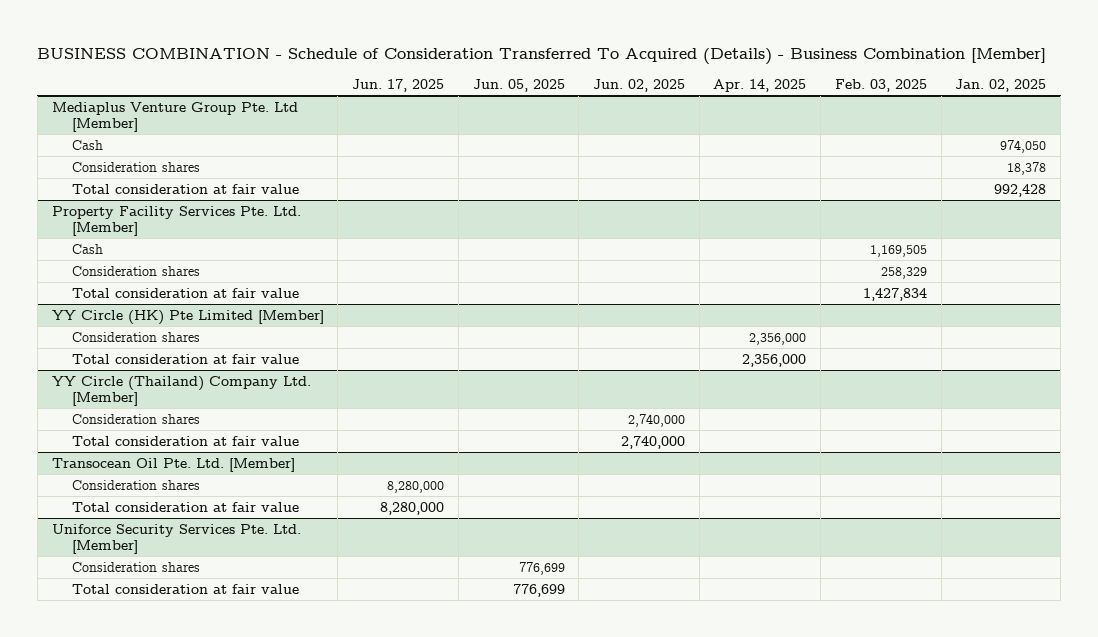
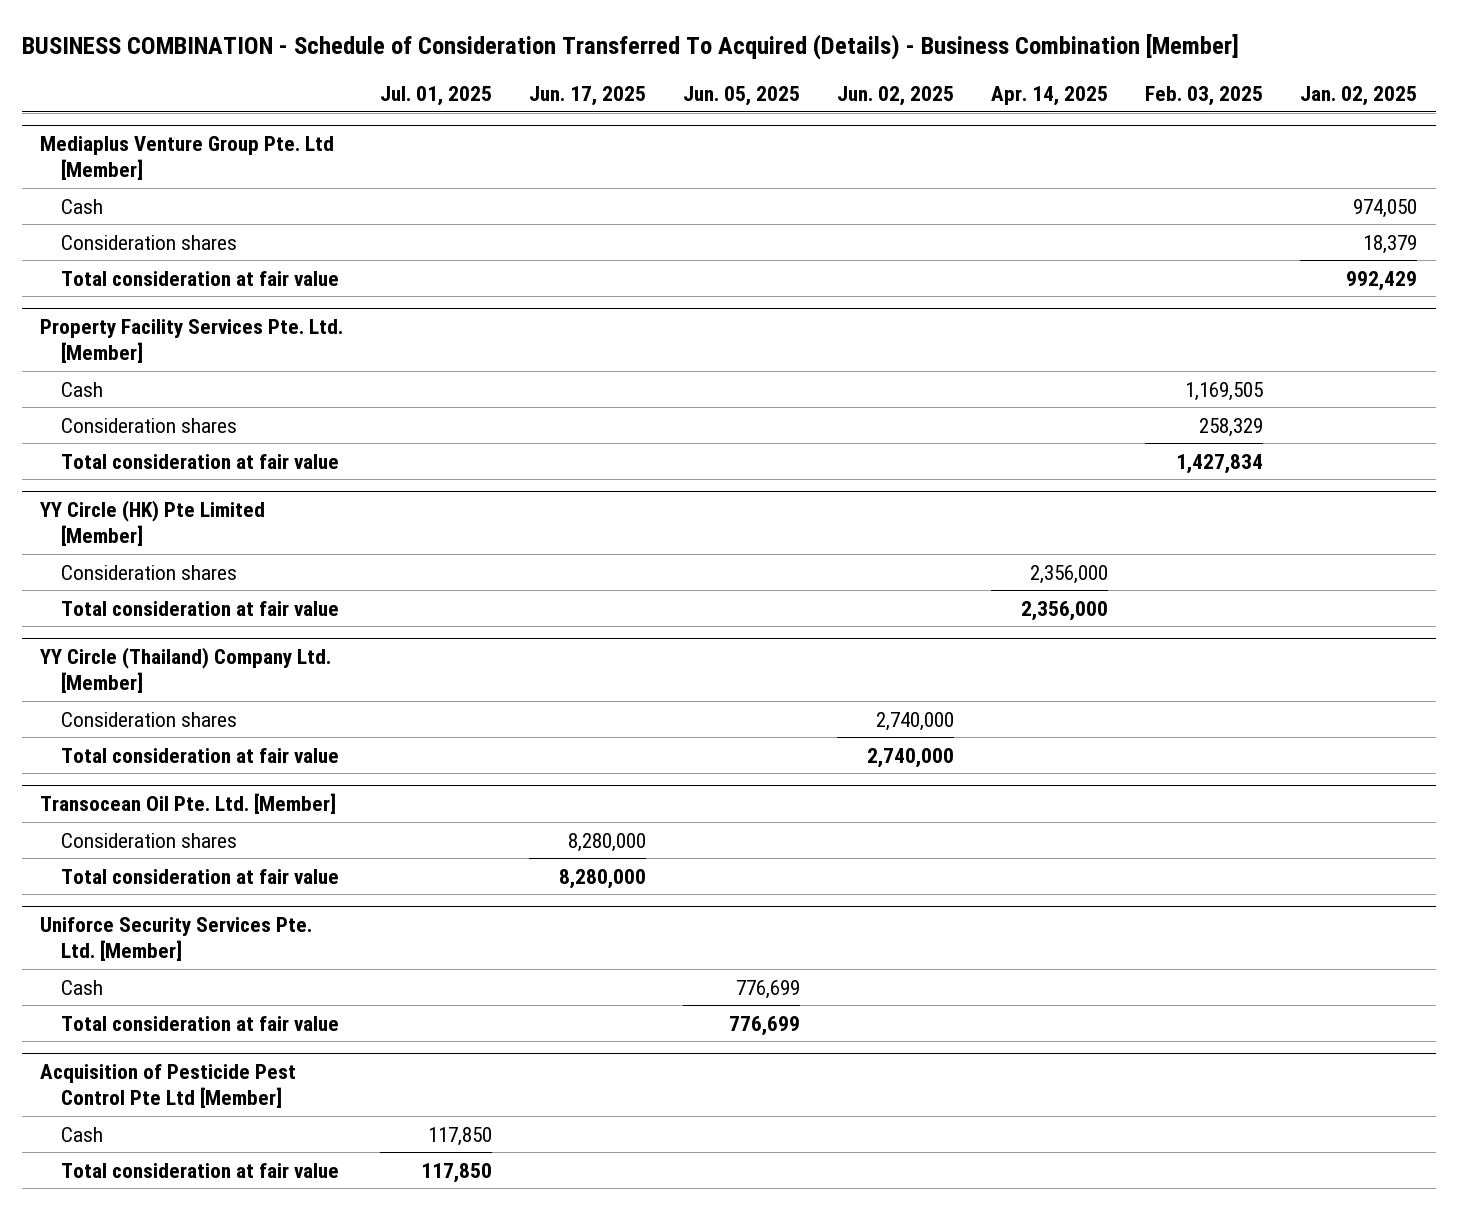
- | Jun. 17, 2025 | Jun. 05, 2025 | Jun. 02, 2025 | Apr. 14, 2025 | Feb. 03, 2025 | Jan. 02, 2025
+ | Jul. 01, 2025 | Jun. 17, 2025 | Jun. 05, 2025 | Jun. 02, 2025 | Apr. 14, 2025 | Feb. 03, 2025 | Jan. 02, 2025
@ Mediaplus Venture Group Pte. Ltd [Member]
- Consideration shares | | | | | | 18,378
- Total consideration at fair value | | | | | | 992,428
+ Consideration shares | | | | | | | 18,379
+ Total consideration at fair value | | | | | | | 992,429
@ Uniforce Security Services Pte. Ltd. [Member]
- Consideration shares | | 776,699 | | | |
+ Cash | | | 776,699 | | | |
+ Acquisition of Pesticide Pest Control Pte Ltd [Member]
+ Cash | 117,850 | | | | | |
+ Total consideration at fair value | 117,850 | | | | | |

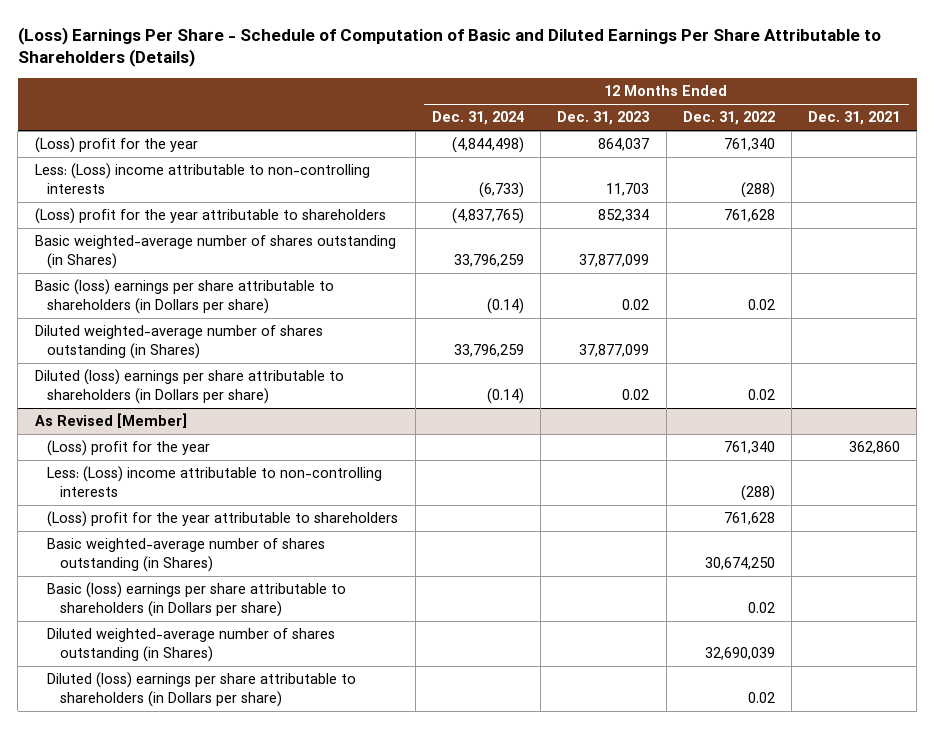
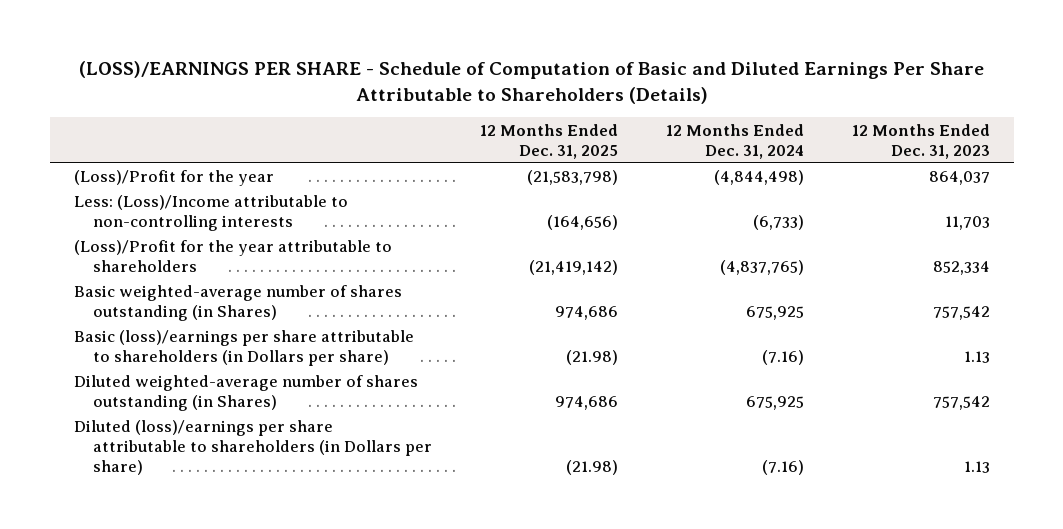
- (Loss) Earnings Per Share - Schedule of Computation of Basic and Diluted Earnings Per Share Attributable to Shareholders (Details)
+ (LOSS)/EARNINGS PER SHARE - Schedule of Computation of Basic and Diluted Earnings Per Share Attributable to Shareholders (Details)
- | 12 Months Ended Dec. 31, 2024 | 12 Months Ended Dec. 31, 2023 | 12 Months Ended Dec. 31, 2022 | 12 Months Ended Dec. 31, 2021
+ | 12 Months Ended Dec. 31, 2025 | 12 Months Ended Dec. 31, 2024 | 12 Months Ended Dec. 31, 2023
- (Loss) profit for the year | (4,844,498) | 864,037 | 761,340 |
- Less: (Loss) income attributable to non-controlling interests | (6,733) | 11,703 | (288) |
- (Loss) profit for the year attributable to shareholders | (4,837,765) | 852,334 | 761,628 |
- Basic weighted-average number of shares outstanding (in Shares) | 33,796,259 | 37,877,099 | |
- Basic (loss) earnings per share attributable to shareholders (in Dollars per share) | (0.14) | 0.02 | 0.02 |
- Diluted weighted-average number of shares outstanding (in Shares) | 33,796,259 | 37,877,099 | |
- Diluted (loss) earnings per share attributable to shareholders (in Dollars per share) | (0.14) | 0.02 | 0.02 |
- As Revised [Member]
- (Loss) profit for the year | | | 761,340 | 362,860
- Less: (Loss) income attributable to non-controlling interests | | | (288) |
- (Loss) profit for the year attributable to shareholders | | | 761,628 |
- Basic weighted-average number of shares outstanding (in Shares) | | | 30,674,250 |
- Basic (loss) earnings per share attributable to shareholders (in Dollars per share) | | | 0.02 |
- Diluted weighted-average number of shares outstanding (in Shares) | | | 32,690,039 |
- Diluted (loss) earnings per share attributable to shareholders (in Dollars per share) | | | 0.02 |
+ (Loss)/Profit for the year | (21,583,798) | (4,844,498) | 864,037
+ Less: (Loss)/Income attributable to non-controlling interests | (164,656) | (6,733) | 11,703
+ (Loss)/Profit for the year attributable to shareholders | (21,419,142) | (4,837,765) | 852,334
+ Basic weighted-average number of shares outstanding (in Shares) | 974,686 | 675,925 | 757,542
+ Basic (loss)/earnings per share attributable to shareholders (in Dollars per share) | (21.98) | (7.16) | 1.13
+ Diluted weighted-average number of shares outstanding (in Shares) | 974,686 | 675,925 | 757,542
+ Diluted (loss)/earnings per share attributable to shareholders (in Dollars per share) | (21.98) | (7.16) | 1.13

